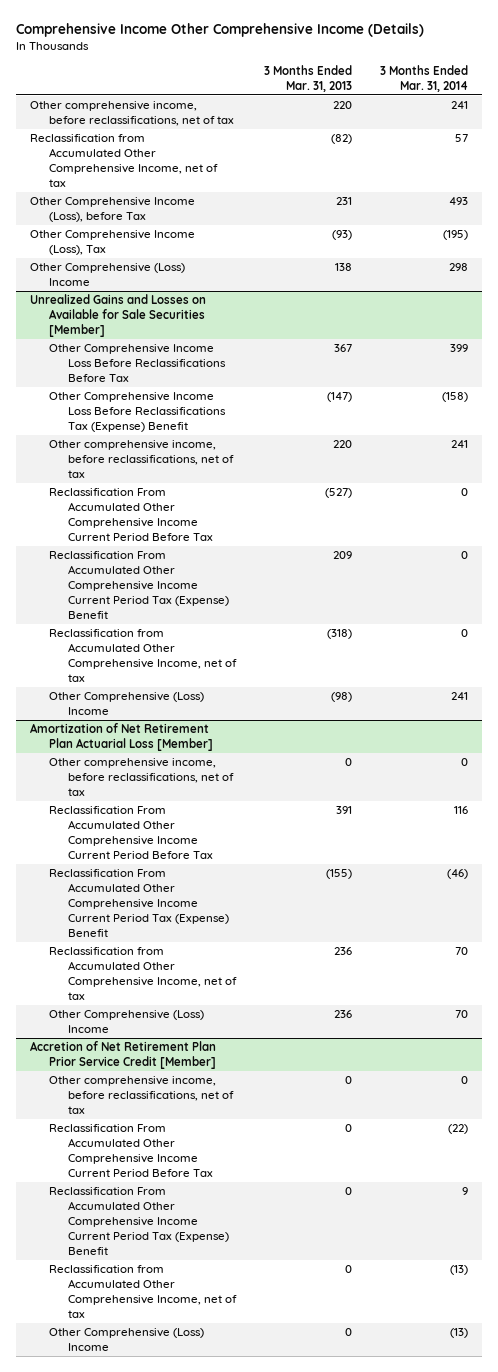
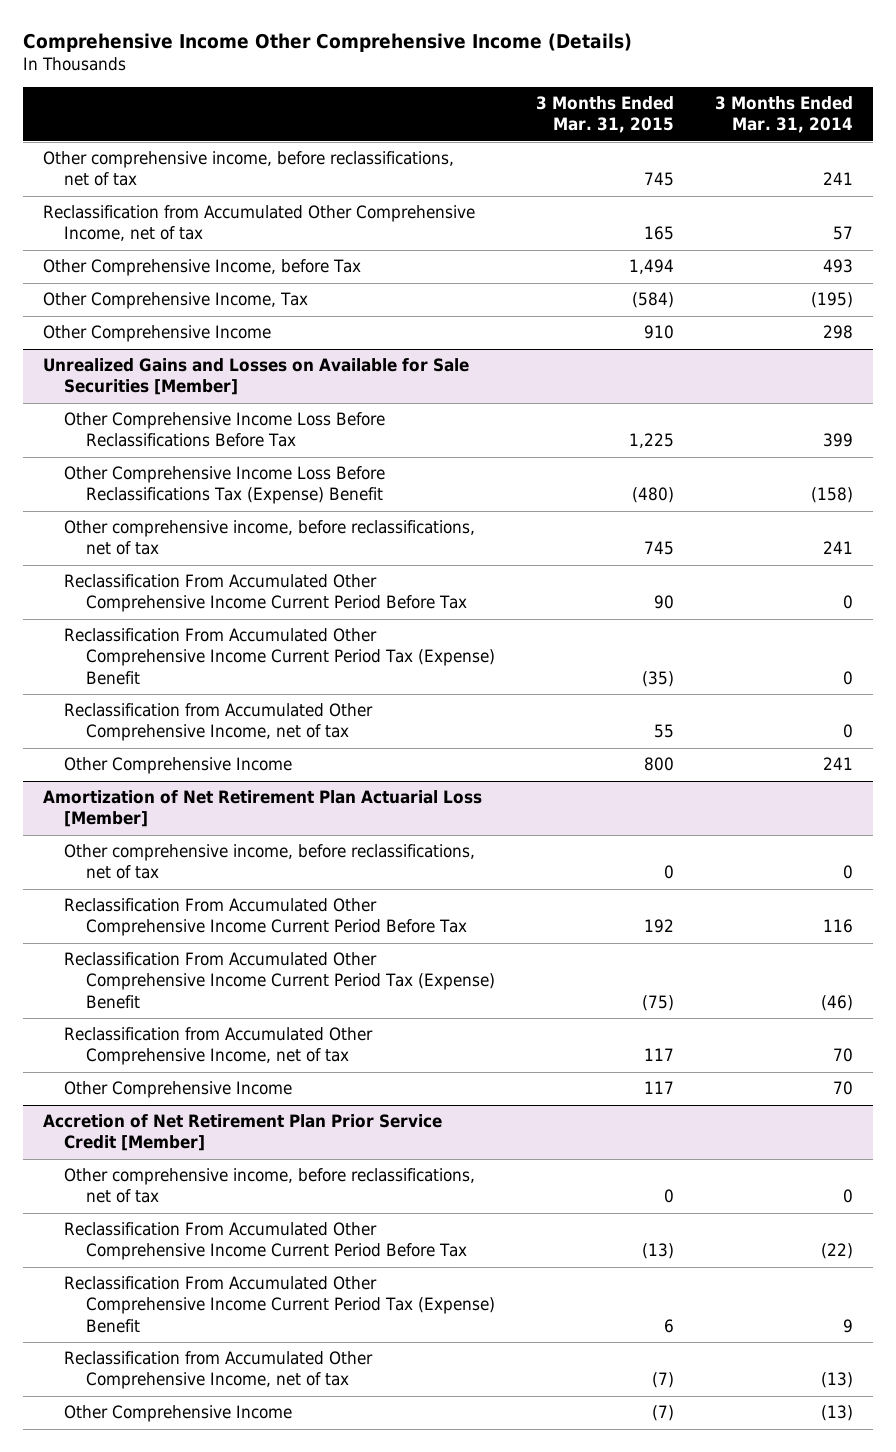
- | 3 Months Ended Mar. 31, 2013 | 3 Months Ended Mar. 31, 2014
+ | 3 Months Ended Mar. 31, 2015 | 3 Months Ended Mar. 31, 2014
- Other Comprehensive Income (Loss), before Tax | 231 | 493
- Other Comprehensive Income (Loss), Tax | (93) | (195)
- Other Comprehensive (Loss) Income | 138 | 298
+ Other Comprehensive Income, before Tax | 1,494 | 493
+ Other Comprehensive Income, Tax | (584) | (195)
+ Other Comprehensive Income | 910 | 298
@ Unrealized Gains and Losses on Available for Sale Securities [Member]
- Other Comprehensive (Loss) Income | (98) | 241
+ Other Comprehensive Income | 800 | 241
@ Amortization of Net Retirement Plan Actuarial Loss [Member]
- Other Comprehensive (Loss) Income | 236 | 70
+ Other Comprehensive Income | 117 | 70
@ Accretion of Net Retirement Plan Prior Service Credit [Member]
- Other Comprehensive (Loss) Income | 0 | (13)
+ Other Comprehensive Income | (7) | (13)

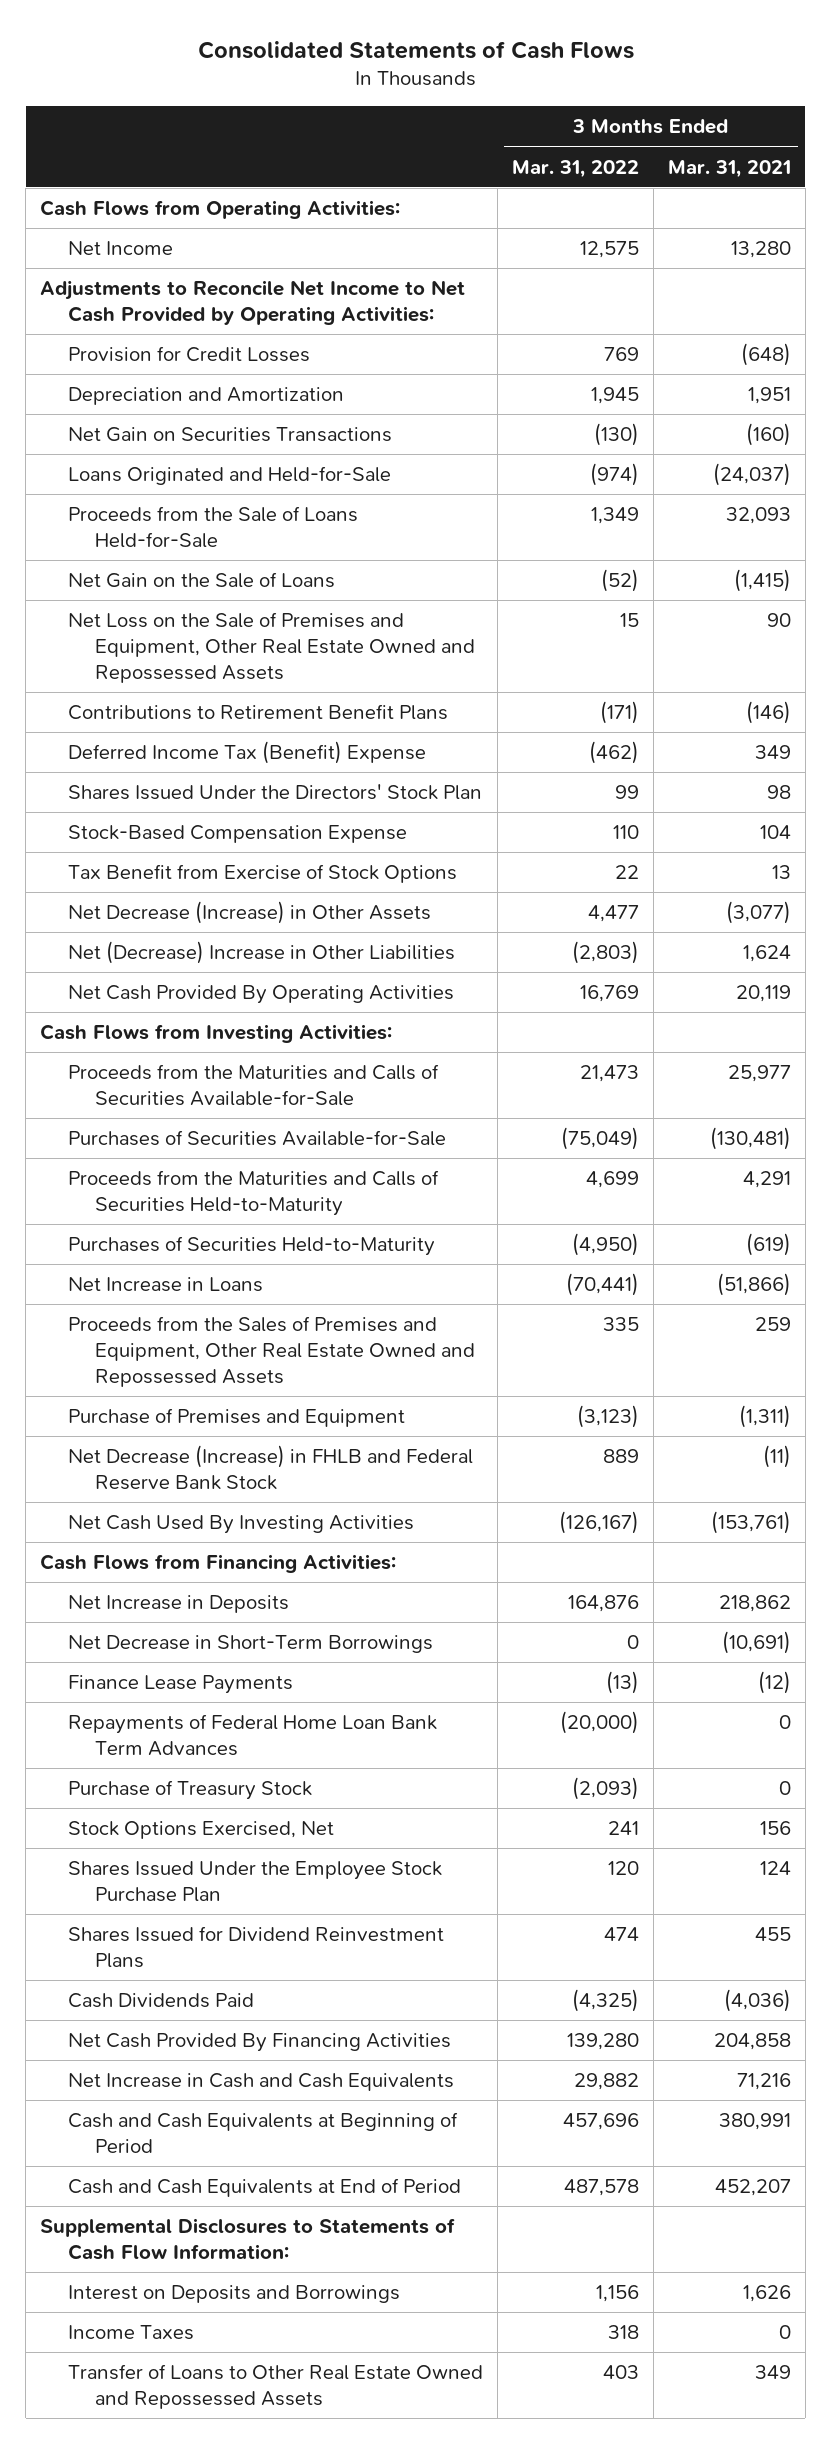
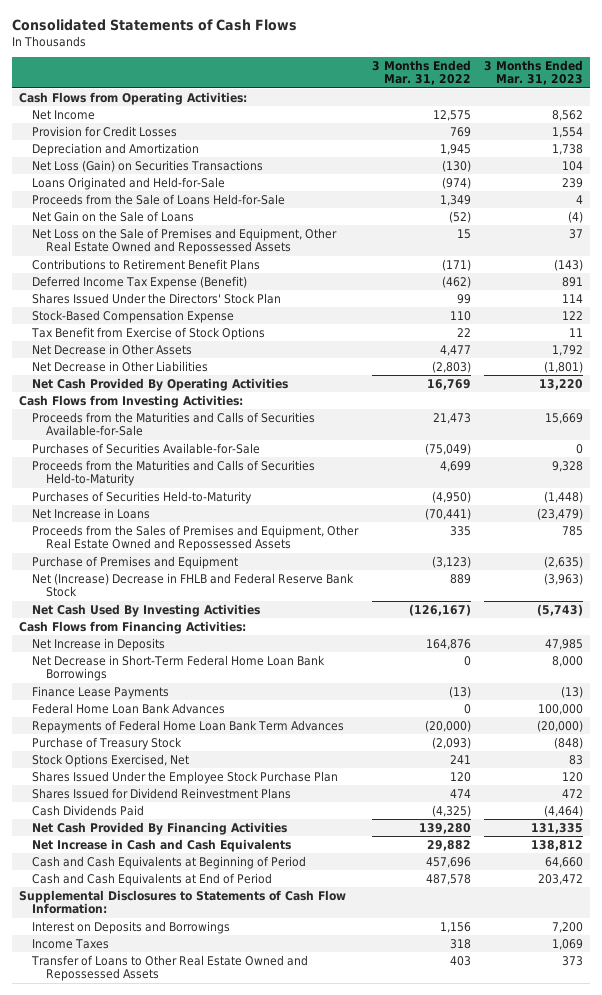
- | 3 Months Ended Mar. 31, 2022 | 3 Months Ended Mar. 31, 2021
+ | 3 Months Ended Mar. 31, 2022 | 3 Months Ended Mar. 31, 2023
- Adjustments to Reconcile Net Income to Net Cash Provided by Operating Activities:
- Net Gain on Securities Transactions | (130) | (160)
+ Net Loss (Gain) on Securities Transactions | (130) | 104
- Deferred Income Tax (Benefit) Expense | (462) | 349
+ Deferred Income Tax Expense (Benefit) | (462) | 891
- Net Decrease (Increase) in Other Assets | 4,477 | (3,077)
- Net (Decrease) Increase in Other Liabilities | (2,803) | 1,624
+ Net Decrease in Other Assets | 4,477 | 1,792
+ Net Decrease in Other Liabilities | (2,803) | (1,801)
- Net Decrease (Increase) in FHLB and Federal Reserve Bank Stock | 889 | (11)
+ Net (Increase) Decrease in FHLB and Federal Reserve Bank Stock | 889 | (3,963)
- Net Decrease in Short-Term Borrowings | 0 | (10,691)
+ Net Decrease in Short-Term Federal Home Loan Bank Borrowings | 0 | 8,000
+ Federal Home Loan Bank Advances | 0 | 100,000

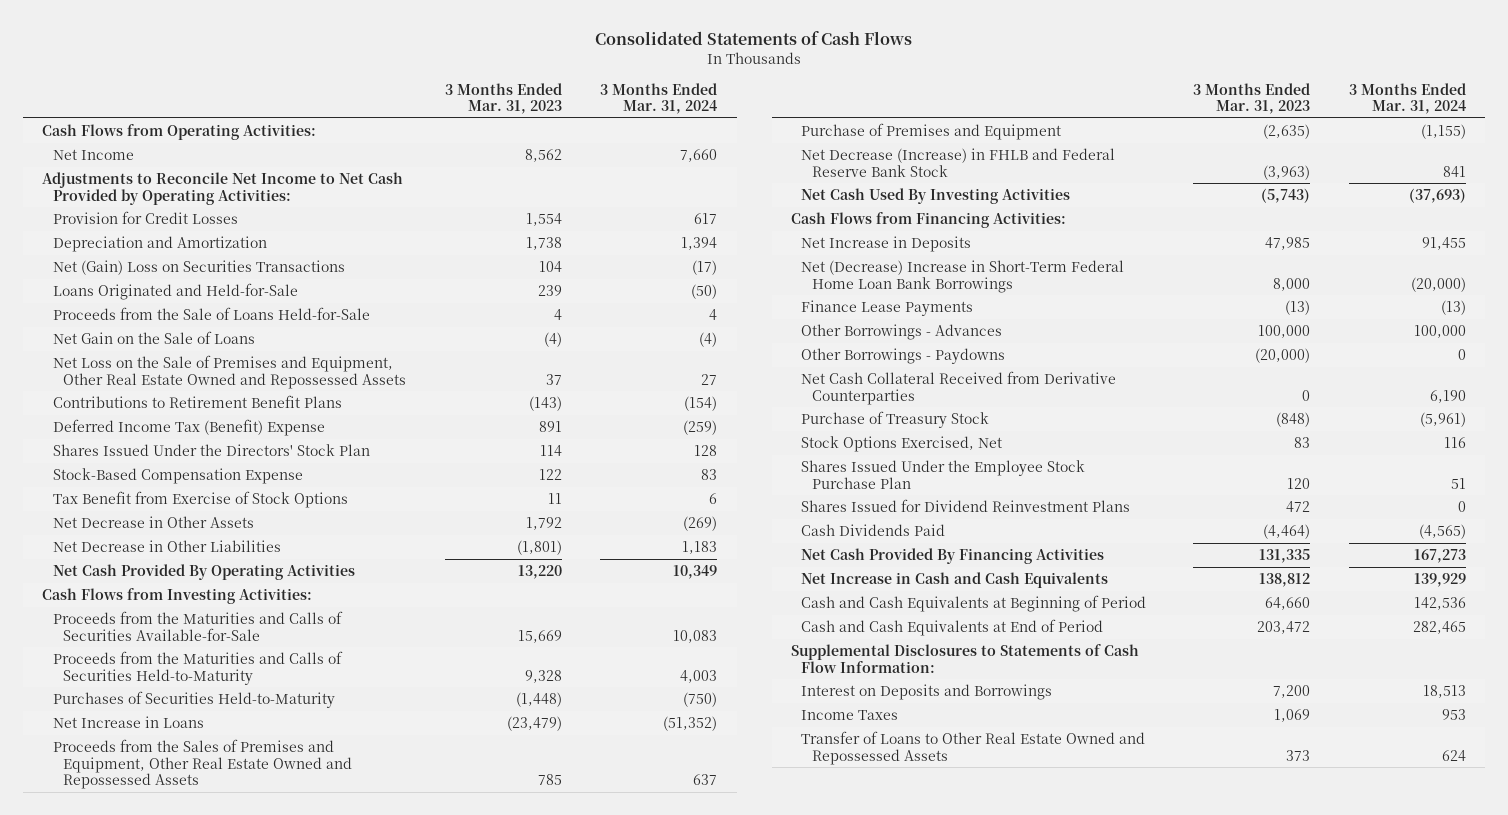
- | 3 Months Ended Mar. 31, 2022 | 3 Months Ended Mar. 31, 2023
+ | 3 Months Ended Mar. 31, 2023 | 3 Months Ended Mar. 31, 2024
+ Adjustments to Reconcile Net Income to Net Cash Provided by Operating Activities:
- Net Loss (Gain) on Securities Transactions | (130) | 104
+ Net (Gain) Loss on Securities Transactions | 104 | (17)
- Deferred Income Tax Expense (Benefit) | (462) | 891
+ Deferred Income Tax (Benefit) Expense | 891 | (259)
- Purchases of Securities Available-for-Sale | (75,049) | 0
- Net (Increase) Decrease in FHLB and Federal Reserve Bank Stock | 889 | (3,963)
+ Net Decrease (Increase) in FHLB and Federal Reserve Bank Stock | (3,963) | 841
- Net Decrease in Short-Term Federal Home Loan Bank Borrowings | 0 | 8,000
+ Net (Decrease) Increase in Short-Term Federal Home Loan Bank Borrowings | 8,000 | (20,000)
- Federal Home Loan Bank Advances | 0 | 100,000
- Repayments of Federal Home Loan Bank Term Advances | (20,000) | (20,000)
+ Other Borrowings - Advances | 100,000 | 100,000
+ Other Borrowings - Paydowns | (20,000) | 0
+ Net Cash Collateral Received from Derivative Counterparties | 0 | 6,190

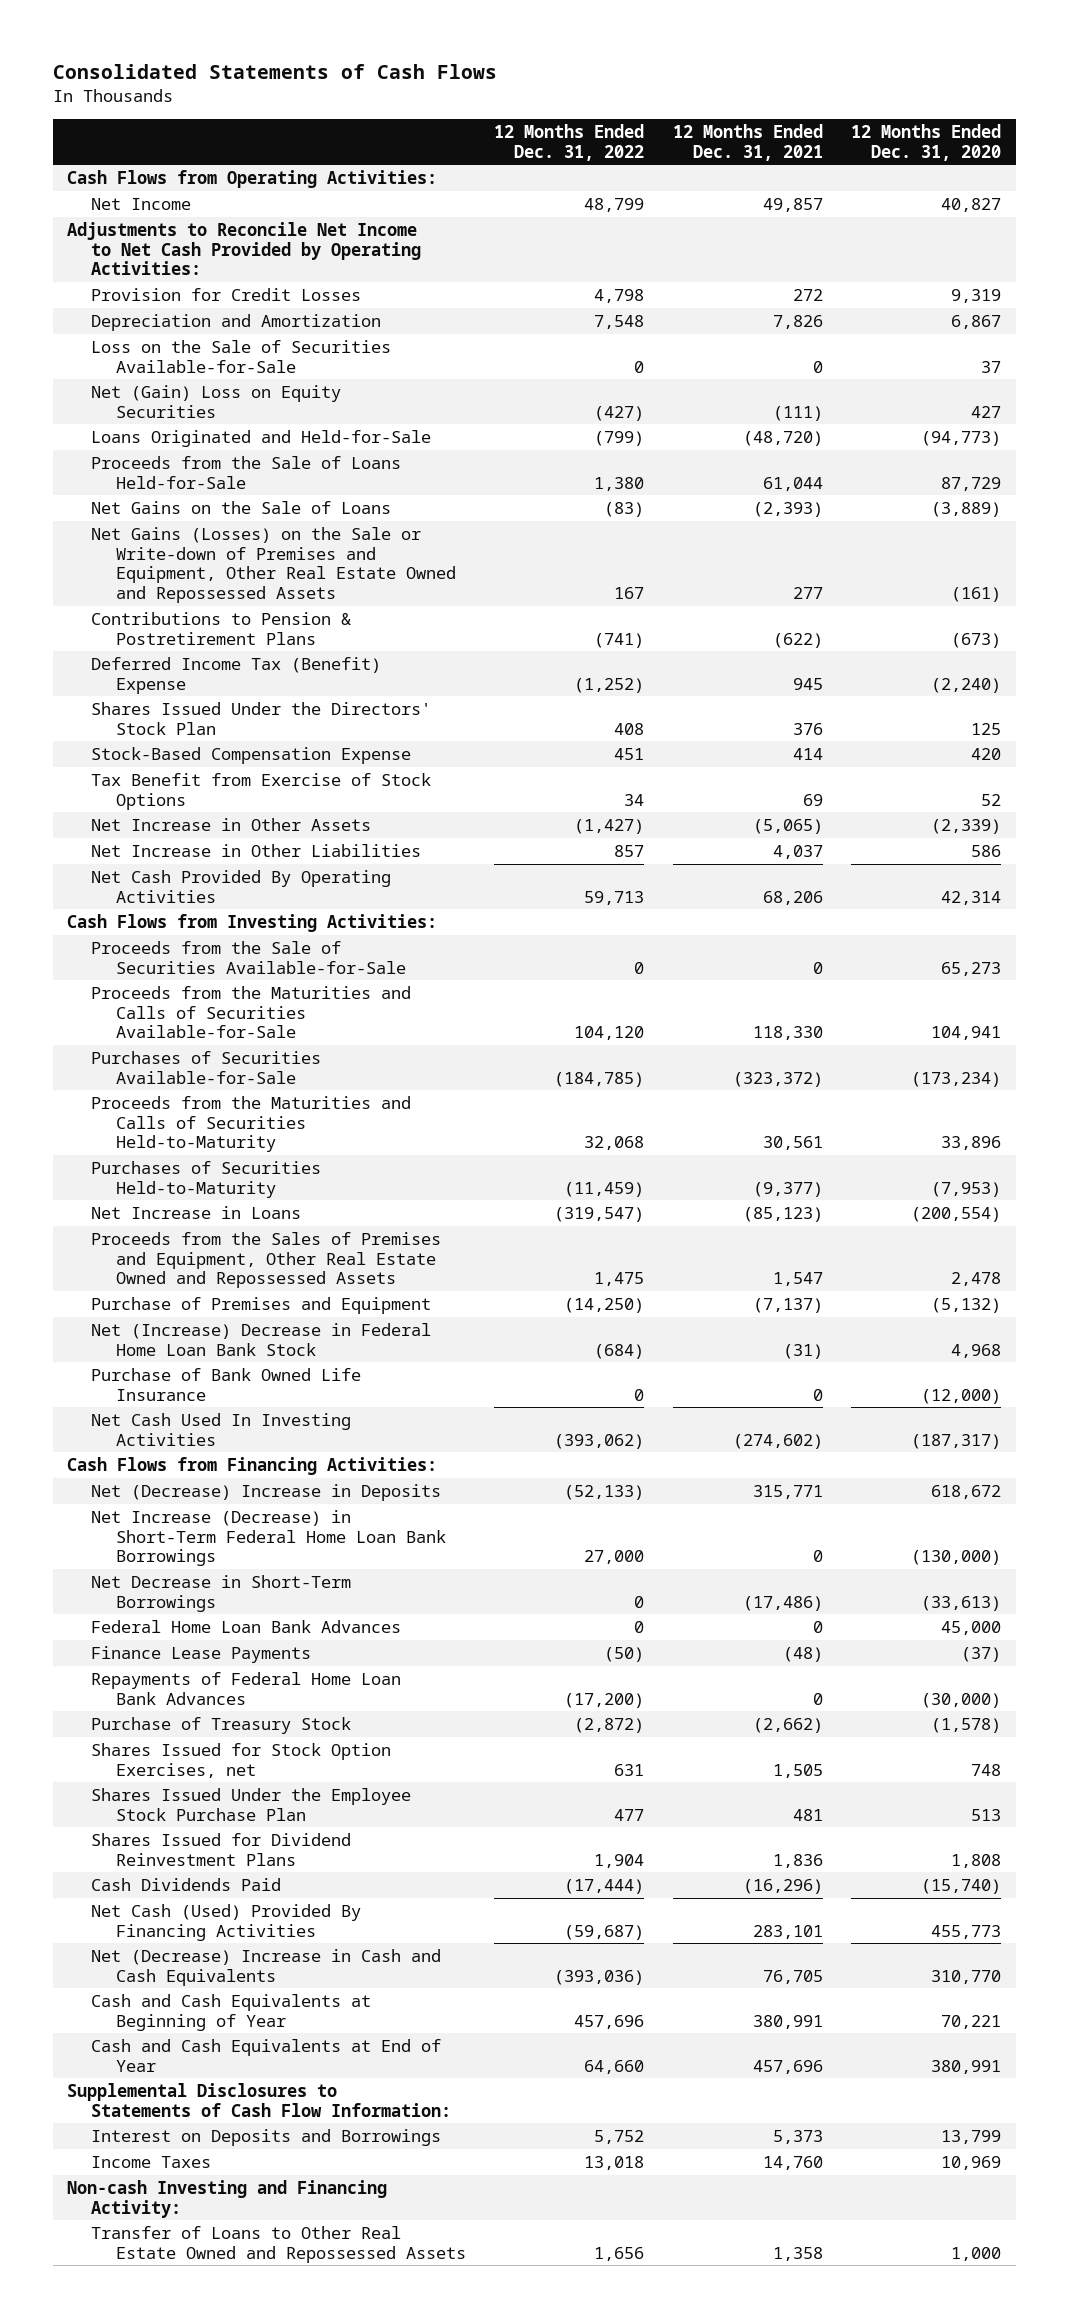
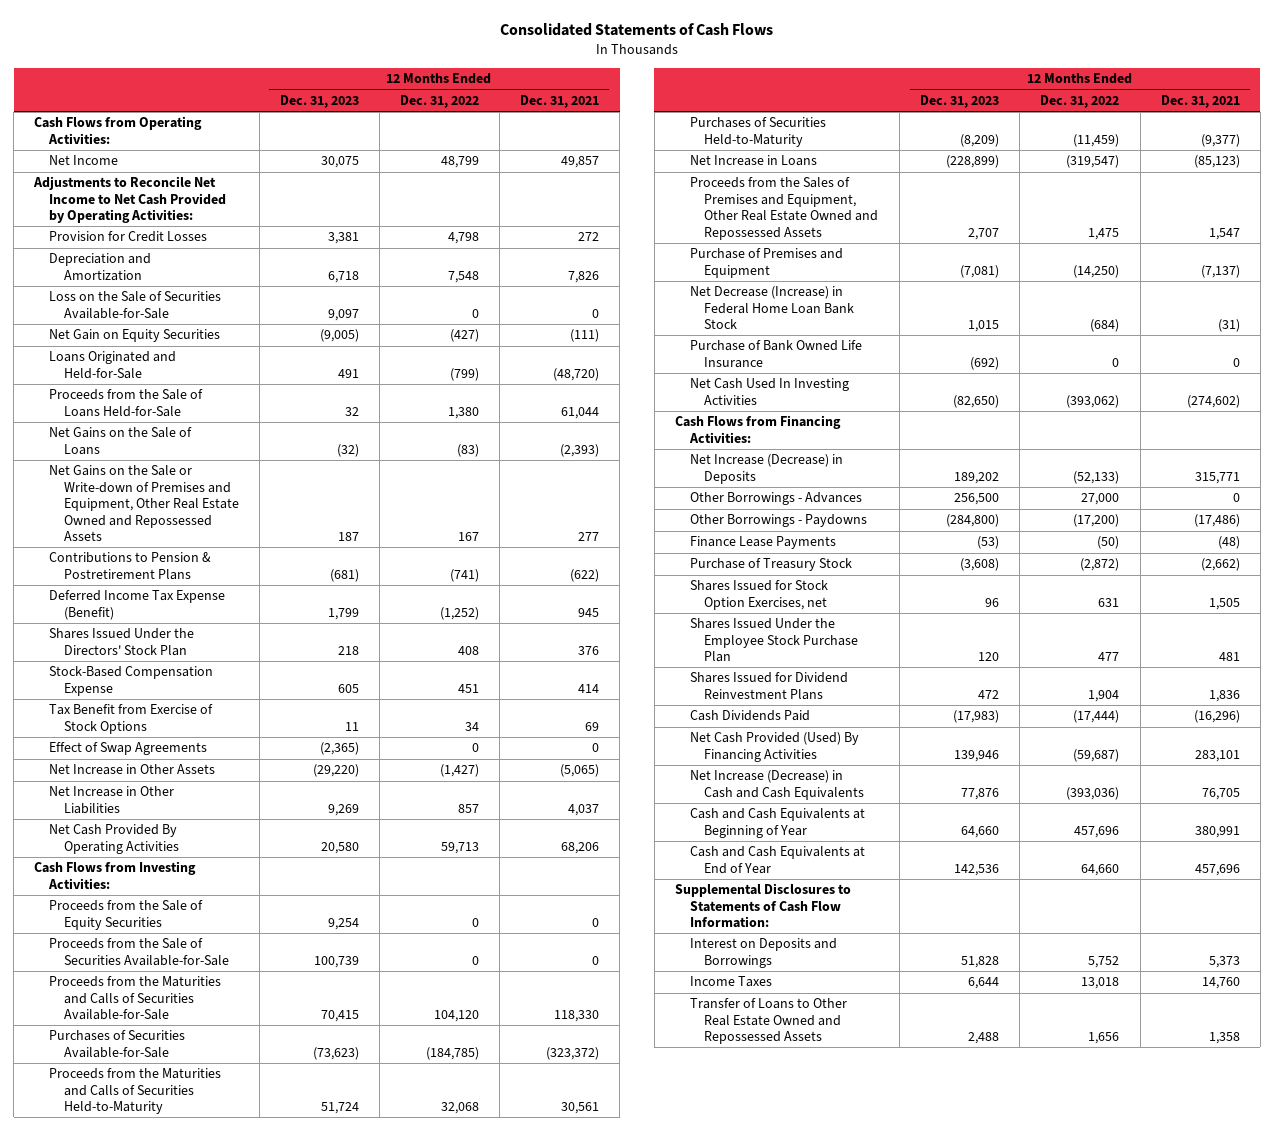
- | 12 Months Ended Dec. 31, 2022 | 12 Months Ended Dec. 31, 2021 | 12 Months Ended Dec. 31, 2020
+ | 12 Months Ended Dec. 31, 2023 | 12 Months Ended Dec. 31, 2022 | 12 Months Ended Dec. 31, 2021
- Net (Gain) Loss on Equity Securities | (427) | (111) | 427
+ Net Gain on Equity Securities | (9,005) | (427) | (111)
- Net Gains (Losses) on the Sale or Write-down of Premises and Equipment, Other Real Estate Owned and Repossessed Assets | 167 | 277 | (161)
+ Net Gains on the Sale or Write-down of Premises and Equipment, Other Real Estate Owned and Repossessed Assets | 187 | 167 | 277
- Deferred Income Tax (Benefit) Expense | (1,252) | 945 | (2,240)
+ Deferred Income Tax Expense (Benefit) | 1,799 | (1,252) | 945
+ Effect of Swap Agreements | (2,365) | 0 | 0
+ Proceeds from the Sale of Equity Securities | 9,254 | 0 | 0
- Net (Increase) Decrease in Federal Home Loan Bank Stock | (684) | (31) | 4,968
+ Net Decrease (Increase) in Federal Home Loan Bank Stock | 1,015 | (684) | (31)
- Net (Decrease) Increase in Deposits | (52,133) | 315,771 | 618,672
- Net Increase (Decrease) in Short-Term Federal Home Loan Bank Borrowings | 27,000 | 0 | (130,000)
- Net Decrease in Short-Term Borrowings | 0 | (17,486) | (33,613)
- Federal Home Loan Bank Advances | 0 | 0 | 45,000
+ Net Increase (Decrease) in Deposits | 189,202 | (52,133) | 315,771
+ Other Borrowings - Advances | 256,500 | 27,000 | 0
+ Other Borrowings - Paydowns | (284,800) | (17,200) | (17,486)
- Repayments of Federal Home Loan Bank Advances | (17,200) | 0 | (30,000)
- Net Cash (Used) Provided By Financing Activities | (59,687) | 283,101 | 455,773
- Net (Decrease) Increase in Cash and Cash Equivalents | (393,036) | 76,705 | 310,770
+ Net Cash Provided (Used) By Financing Activities | 139,946 | (59,687) | 283,101
+ Net Increase (Decrease) in Cash and Cash Equivalents | 77,876 | (393,036) | 76,705
- Non-cash Investing and Financing Activity:

